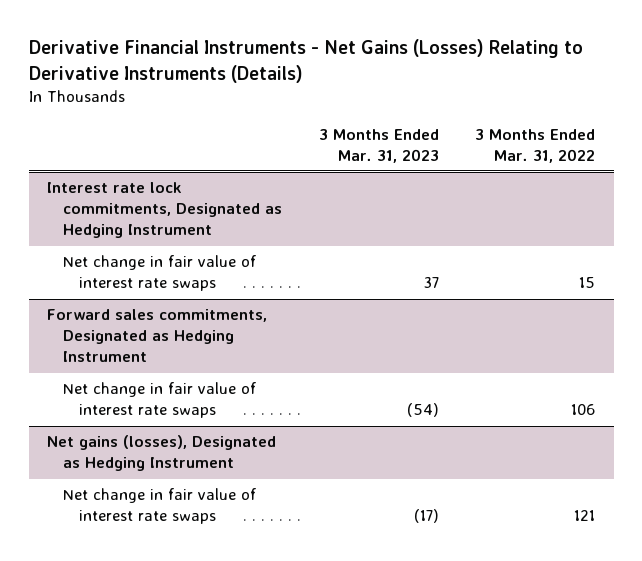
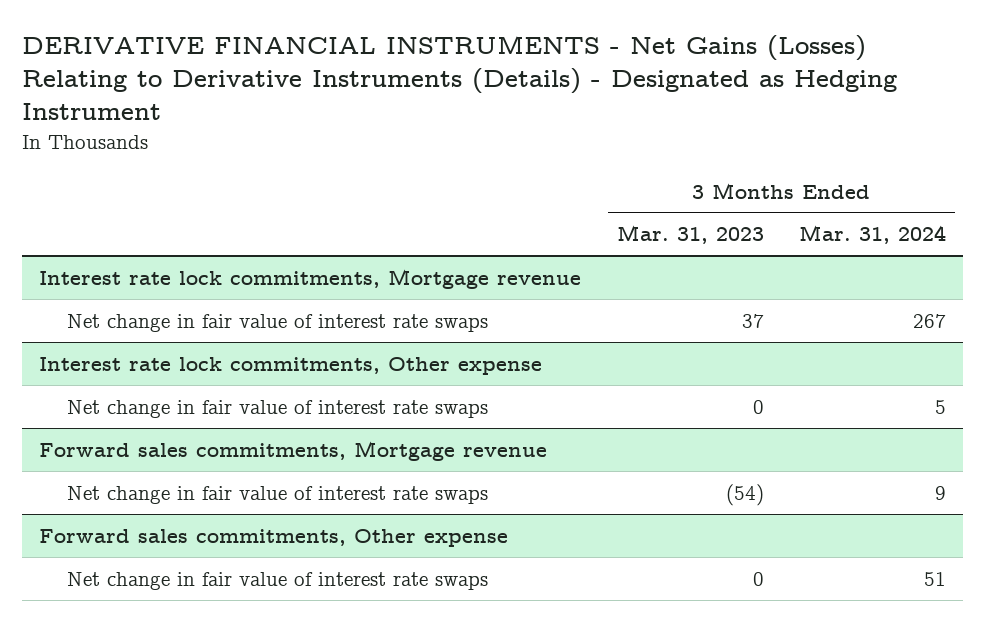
- Derivative Financial Instruments - Net Gains (Losses) Relating to Derivative Instruments (Details)
+ DERIVATIVE FINANCIAL INSTRUMENTS - Net Gains (Losses) Relating to Derivative Instruments (Details) - Designated as Hedging Instrument
- | 3 Months Ended Mar. 31, 2023 | 3 Months Ended Mar. 31, 2022
+ | 3 Months Ended Mar. 31, 2023 | 3 Months Ended Mar. 31, 2024
- Interest rate lock commitments, Designated as Hedging Instrument
+ Interest rate lock commitments, Mortgage revenue
- Forward sales commitments, Designated as Hedging Instrument
+ Interest rate lock commitments, Other expense
+ Net change in fair value of interest rate swaps | 0 | 5
+ Forward sales commitments, Mortgage revenue
- Net gains (losses), Designated as Hedging Instrument
- Net change in fair value of interest rate swaps | (17) | 121
+ Forward sales commitments, Other expense
+ Net change in fair value of interest rate swaps | 0 | 51

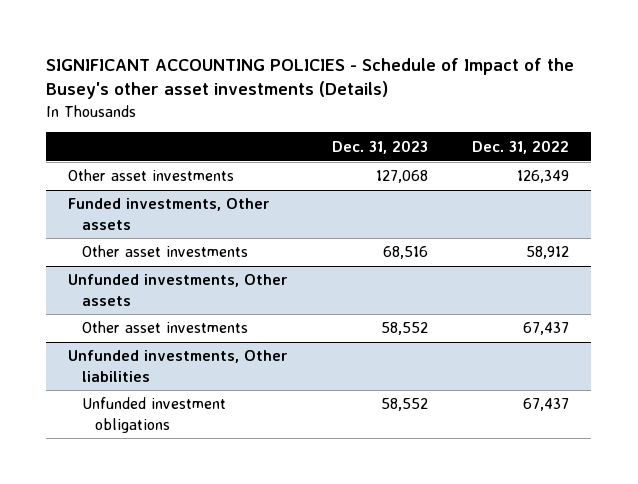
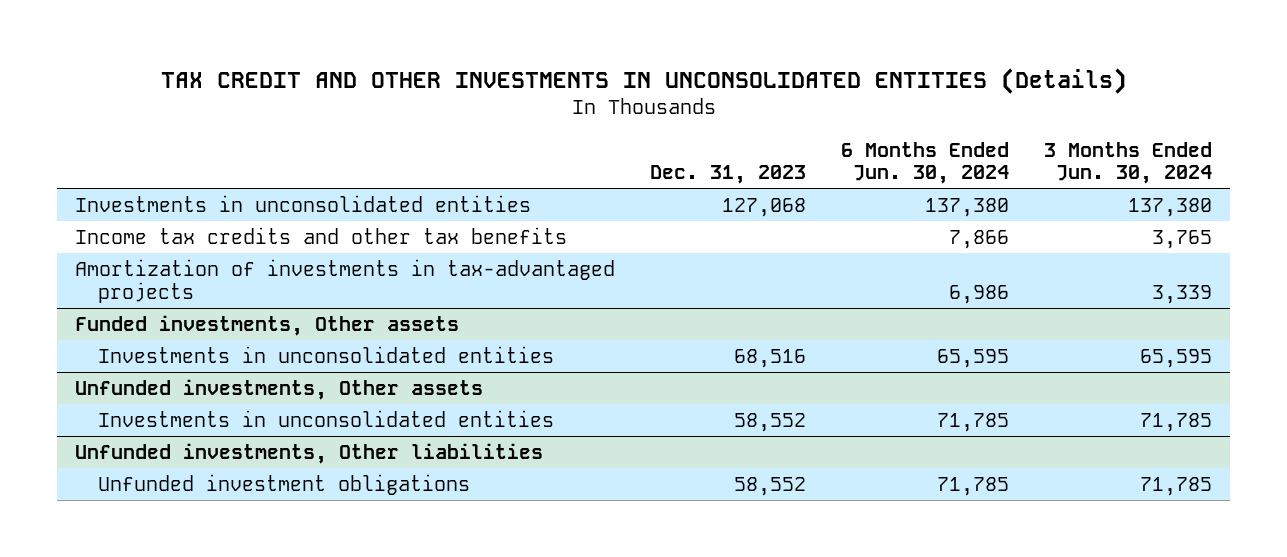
- SIGNIFICANT ACCOUNTING POLICIES - Schedule of Impact of the Busey's other asset investments (Details)
+ TAX CREDIT AND OTHER INVESTMENTS IN UNCONSOLIDATED ENTITIES (Details)
- | Dec. 31, 2023 | Dec. 31, 2022
+ | Dec. 31, 2023 | 6 Months Ended Jun. 30, 2024 | 3 Months Ended Jun. 30, 2024
- Other asset investments | 127,068 | 126,349
+ Investments in unconsolidated entities | 127,068 | 137,380 | 137,380
+ Income tax credits and other tax benefits | | 7,866 | 3,765
+ Amortization of investments in tax-advantaged projects | | 6,986 | 3,339
@ Funded investments, Other assets
- Other asset investments | 68,516 | 58,912
+ Investments in unconsolidated entities | 68,516 | 65,595 | 65,595
@ Unfunded investments, Other assets
- Other asset investments | 58,552 | 67,437
+ Investments in unconsolidated entities | 58,552 | 71,785 | 71,785

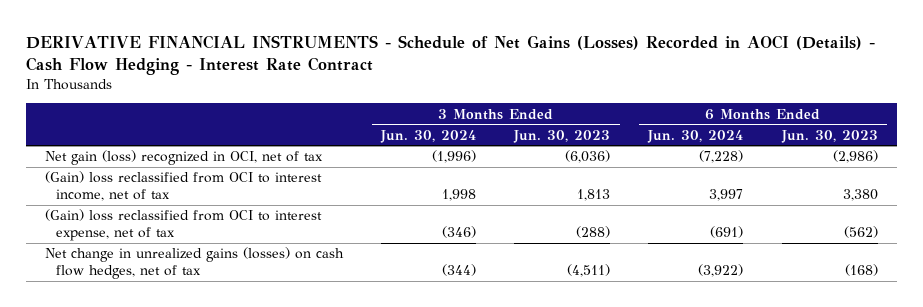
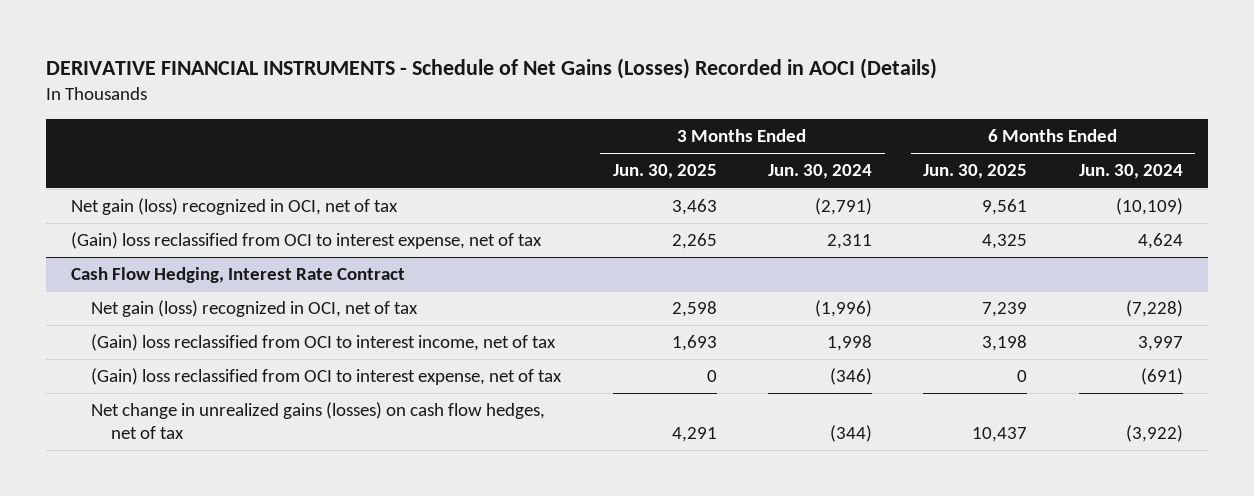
- DERIVATIVE FINANCIAL INSTRUMENTS - Schedule of Net Gains (Losses) Recorded in AOCI (Details) - Cash Flow Hedging - Interest Rate Contract
+ DERIVATIVE FINANCIAL INSTRUMENTS - Schedule of Net Gains (Losses) Recorded in AOCI (Details)
- | 3 Months Ended Jun. 30, 2024 | 3 Months Ended Jun. 30, 2023 | 6 Months Ended Jun. 30, 2024 | 6 Months Ended Jun. 30, 2023
+ | 3 Months Ended Jun. 30, 2025 | 3 Months Ended Jun. 30, 2024 | 6 Months Ended Jun. 30, 2025 | 6 Months Ended Jun. 30, 2024
+ Net gain (loss) recognized in OCI, net of tax | 3,463 | (2,791) | 9,561 | (10,109)
+ (Gain) loss reclassified from OCI to interest expense, net of tax | 2,265 | 2,311 | 4,325 | 4,624
+ Cash Flow Hedging, Interest Rate Contract

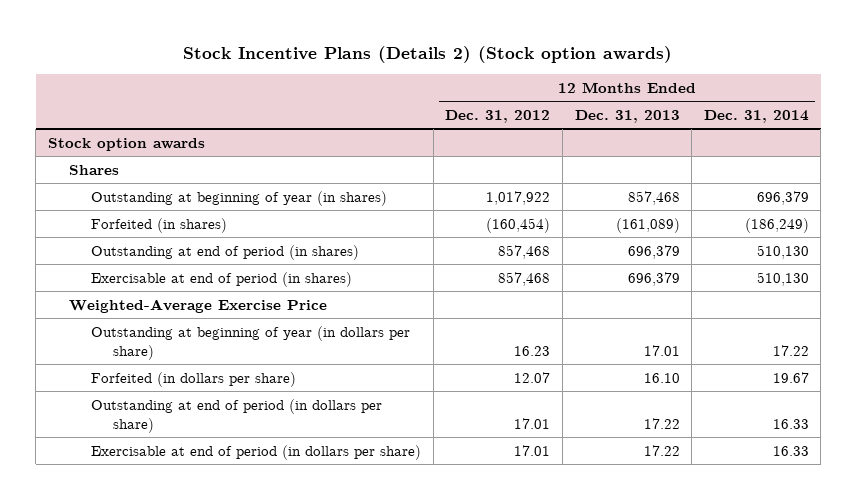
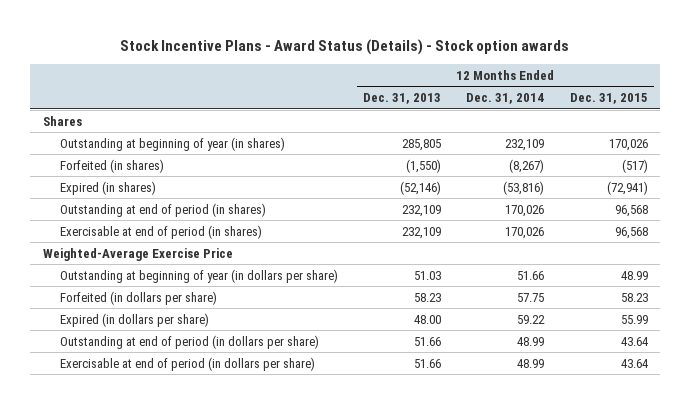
- Stock Incentive Plans (Details 2) (Stock option awards)
+ Stock Incentive Plans - Award Status (Details) - Stock option awards
- | 12 Months Ended Dec. 31, 2012 | 12 Months Ended Dec. 31, 2013 | 12 Months Ended Dec. 31, 2014
+ | 12 Months Ended Dec. 31, 2013 | 12 Months Ended Dec. 31, 2014 | 12 Months Ended Dec. 31, 2015
- Stock option awards
- Outstanding at beginning of year (in shares) | 1,017,922 | 857,468 | 696,379
- Forfeited (in shares) | (160,454) | (161,089) | (186,249)
- Outstanding at end of period (in shares) | 857,468 | 696,379 | 510,130
- Exercisable at end of period (in shares) | 857,468 | 696,379 | 510,130
+ Outstanding at beginning of year (in shares) | 285,805 | 232,109 | 170,026
+ Forfeited (in shares) | (1,550) | (8,267) | (517)
+ Expired (in shares) | (52,146) | (53,816) | (72,941)
+ Outstanding at end of period (in shares) | 232,109 | 170,026 | 96,568
+ Exercisable at end of period (in shares) | 232,109 | 170,026 | 96,568
- Outstanding at beginning of year (in dollars per share) | 16.23 | 17.01 | 17.22
- Forfeited (in dollars per share) | 12.07 | 16.10 | 19.67
- Outstanding at end of period (in dollars per share) | 17.01 | 17.22 | 16.33
- Exercisable at end of period (in dollars per share) | 17.01 | 17.22 | 16.33
+ Outstanding at beginning of year (in dollars per share) | 51.03 | 51.66 | 48.99
+ Forfeited (in dollars per share) | 58.23 | 57.75 | 58.23
+ Expired (in dollars per share) | 48.00 | 59.22 | 55.99
+ Outstanding at end of period (in dollars per share) | 51.66 | 48.99 | 43.64
+ Exercisable at end of period (in dollars per share) | 51.66 | 48.99 | 43.64

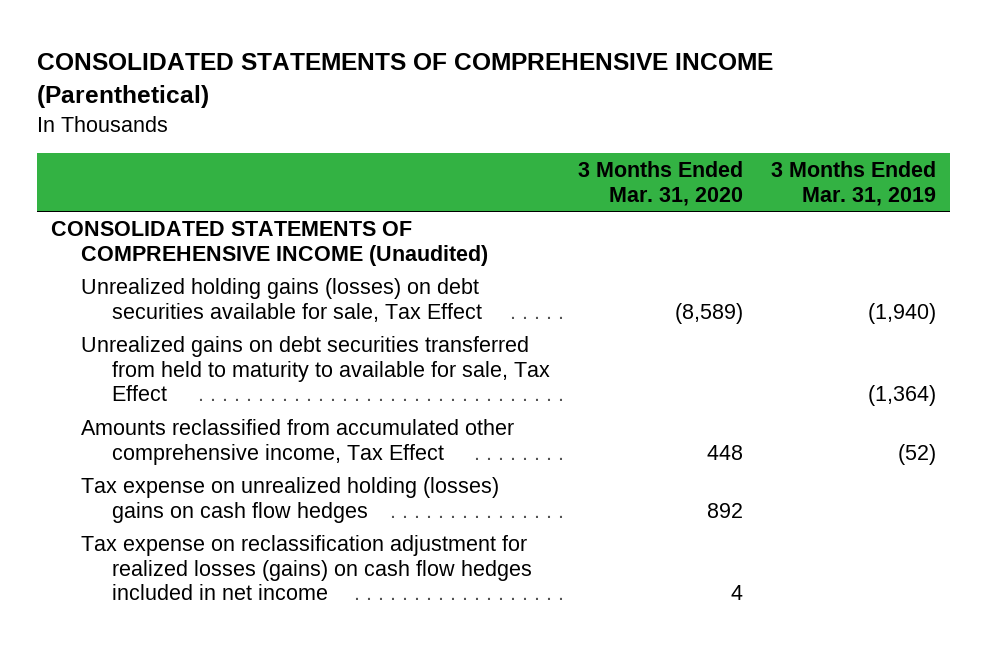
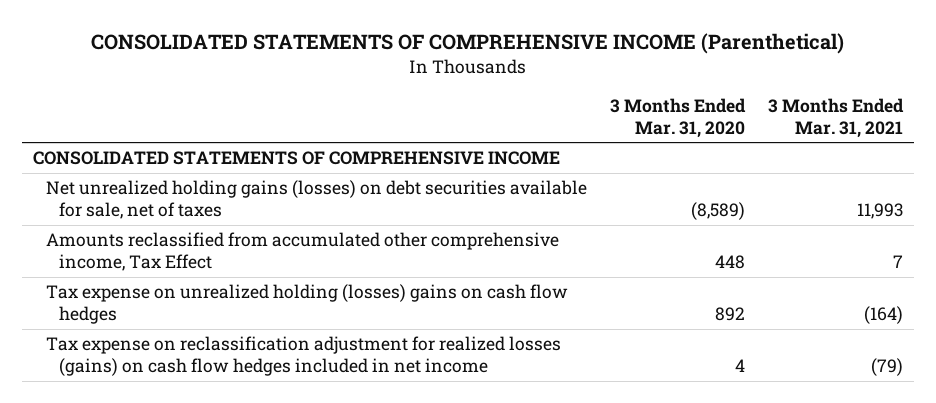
- | 3 Months Ended Mar. 31, 2020 | 3 Months Ended Mar. 31, 2019
+ | 3 Months Ended Mar. 31, 2020 | 3 Months Ended Mar. 31, 2021
- CONSOLIDATED STATEMENTS OF COMPREHENSIVE INCOME (Unaudited)
- Unrealized holding gains (losses) on debt securities available for sale, Tax Effect | (8,589) | (1,940)
- Unrealized gains on debt securities transferred from held to maturity to available for sale, Tax Effect | | (1,364)
+ CONSOLIDATED STATEMENTS OF COMPREHENSIVE INCOME
+ Net unrealized holding gains (losses) on debt securities available for sale, net of taxes | (8,589) | 11,993

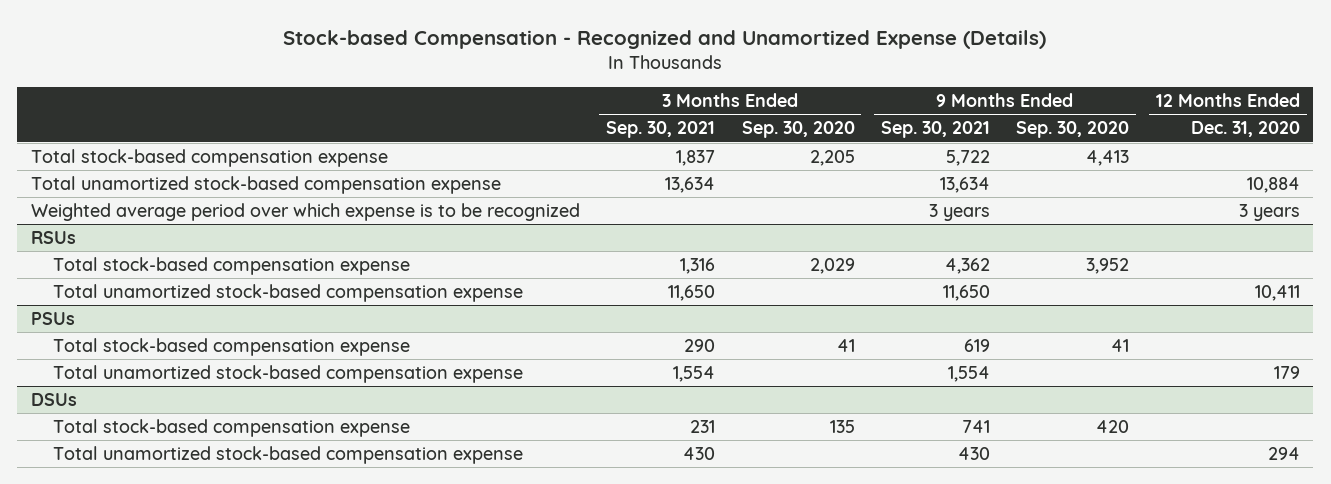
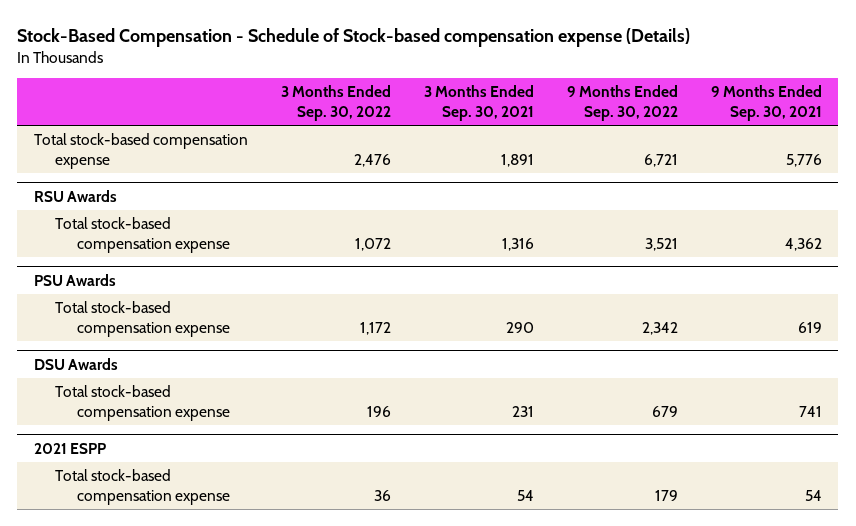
- Stock-based Compensation - Recognized and Unamortized Expense (Details)
+ Stock-Based Compensation - Schedule of Stock-based compensation expense (Details)
- | 3 Months Ended Sep. 30, 2021 | 3 Months Ended Sep. 30, 2020 | 9 Months Ended Sep. 30, 2021 | 9 Months Ended Sep. 30, 2020 | 12 Months Ended Dec. 31, 2020
+ | 3 Months Ended Sep. 30, 2022 | 3 Months Ended Sep. 30, 2021 | 9 Months Ended Sep. 30, 2022 | 9 Months Ended Sep. 30, 2021
- Total stock-based compensation expense | 1,837 | 2,205 | 5,722 | 4,413 |
- Total unamortized stock-based compensation expense | 13,634 | | 13,634 | | 10,884
- Weighted average period over which expense is to be recognized | | | 3 years | | 3 years
- RSUs
+ Total stock-based compensation expense | 2,476 | 1,891 | 6,721 | 5,776
+ RSU Awards
- Total unamortized stock-based compensation expense | 11,650 | | 11,650 | | 10,411
- PSUs
+ PSU Awards
- Total unamortized stock-based compensation expense | 1,554 | | 1,554 | | 179
- DSUs
+ DSU Awards
- Total unamortized stock-based compensation expense | 430 | | 430 | | 294
+ 2021 ESPP
+ Total stock-based compensation expense | 36 | 54 | 179 | 54

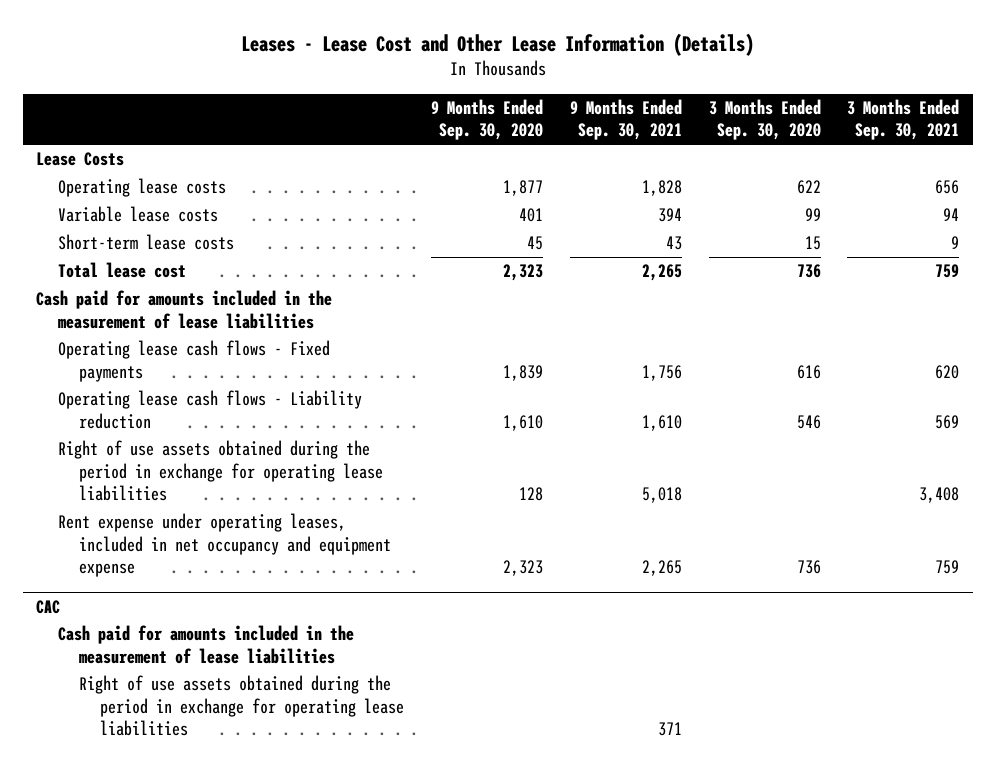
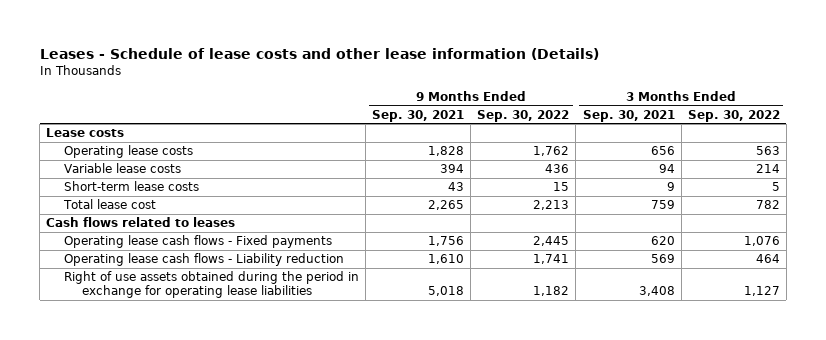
- Leases - Lease Cost and Other Lease Information (Details)
+ Leases - Schedule of lease costs and other lease information (Details)
- | 9 Months Ended Sep. 30, 2020 | 9 Months Ended Sep. 30, 2021 | 3 Months Ended Sep. 30, 2020 | 3 Months Ended Sep. 30, 2021
+ | 9 Months Ended Sep. 30, 2021 | 9 Months Ended Sep. 30, 2022 | 3 Months Ended Sep. 30, 2021 | 3 Months Ended Sep. 30, 2022
- Lease Costs
+ Lease costs
- Cash paid for amounts included in the measurement of lease liabilities
+ Cash flows related to leases
- Rent expense under operating leases, included in net occupancy and equipment expense | 2,323 | 2,265 | 736 | 759
- CAC
- Cash paid for amounts included in the measurement of lease liabilities
- Right of use assets obtained during the period in exchange for operating lease liabilities | | 371 | |

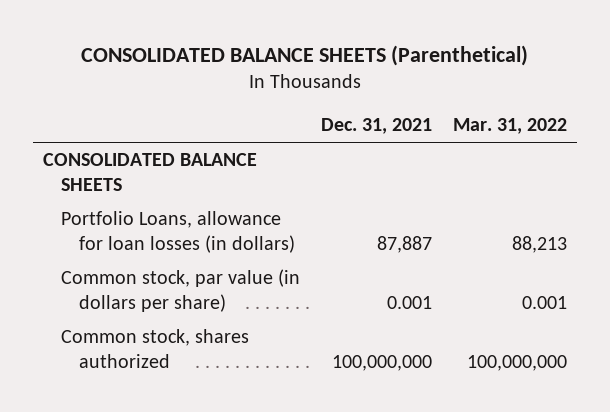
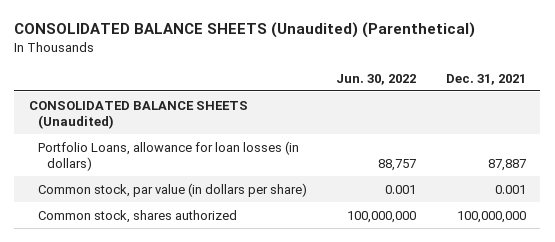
- CONSOLIDATED BALANCE SHEETS (Parenthetical)
+ CONSOLIDATED BALANCE SHEETS (Unaudited) (Parenthetical)
- | Dec. 31, 2021 | Mar. 31, 2022
+ | Jun. 30, 2022 | Dec. 31, 2021
- CONSOLIDATED BALANCE SHEETS
+ CONSOLIDATED BALANCE SHEETS (Unaudited)

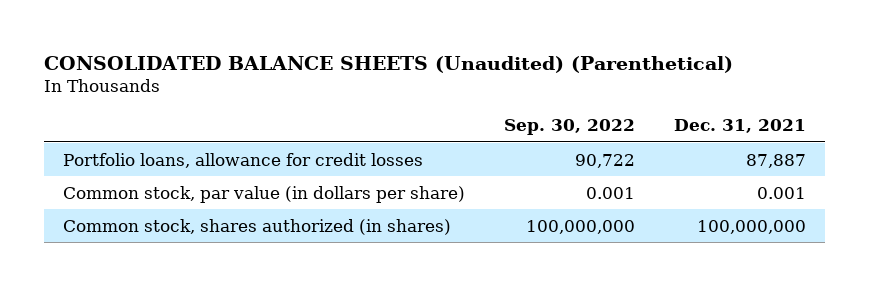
- | Jun. 30, 2022 | Dec. 31, 2021
+ | Sep. 30, 2022 | Dec. 31, 2021
- CONSOLIDATED BALANCE SHEETS (Unaudited)
- Portfolio Loans, allowance for loan losses (in dollars) | 88,757 | 87,887
+ Portfolio loans, allowance for credit losses | 90,722 | 87,887
- Common stock, shares authorized | 100,000,000 | 100,000,000
+ Common stock, shares authorized (in shares) | 100,000,000 | 100,000,000

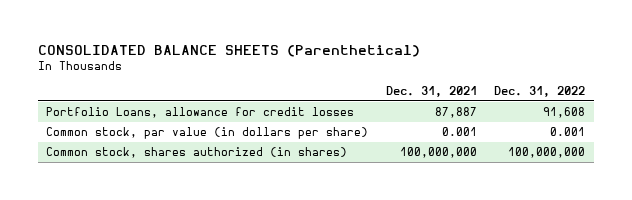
- CONSOLIDATED BALANCE SHEETS (Unaudited) (Parenthetical)
+ CONSOLIDATED BALANCE SHEETS (Parenthetical)
- | Sep. 30, 2022 | Dec. 31, 2021
+ | Dec. 31, 2021 | Dec. 31, 2022
- Portfolio loans, allowance for credit losses | 90,722 | 87,887
+ Portfolio Loans, allowance for credit losses | 87,887 | 91,608

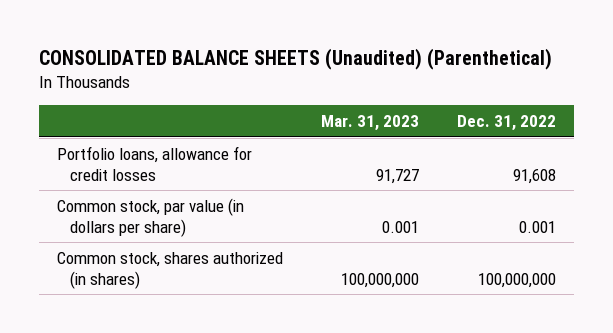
- CONSOLIDATED BALANCE SHEETS (Parenthetical)
+ CONSOLIDATED BALANCE SHEETS (Unaudited) (Parenthetical)
- | Dec. 31, 2021 | Dec. 31, 2022
+ | Mar. 31, 2023 | Dec. 31, 2022
- Portfolio Loans, allowance for credit losses | 87,887 | 91,608
+ Portfolio loans, allowance for credit losses | 91,727 | 91,608

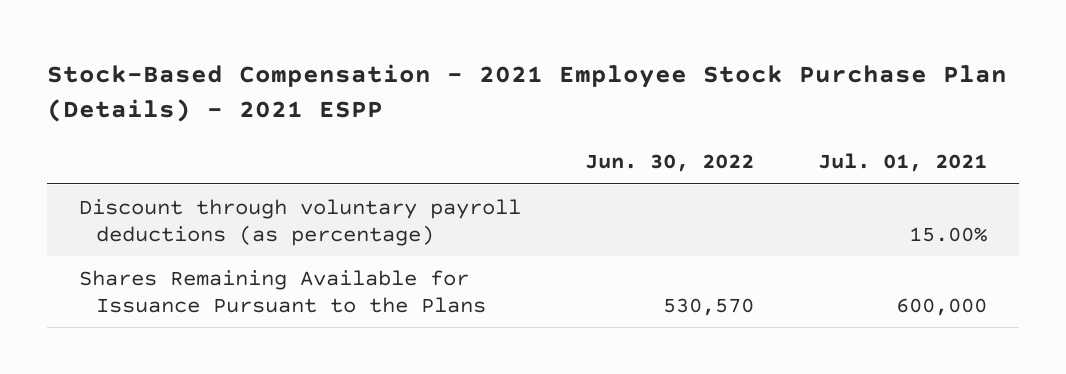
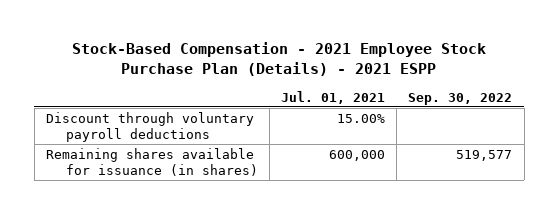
- | Jun. 30, 2022 | Jul. 01, 2021
+ | Jul. 01, 2021 | Sep. 30, 2022
- Discount through voluntary payroll deductions (as percentage) | | 15.00%
- Shares Remaining Available for Issuance Pursuant to the Plans | 530,570 | 600,000
+ Discount through voluntary payroll deductions | 15.00% |
+ Remaining shares available for issuance (in shares) | 600,000 | 519,577

